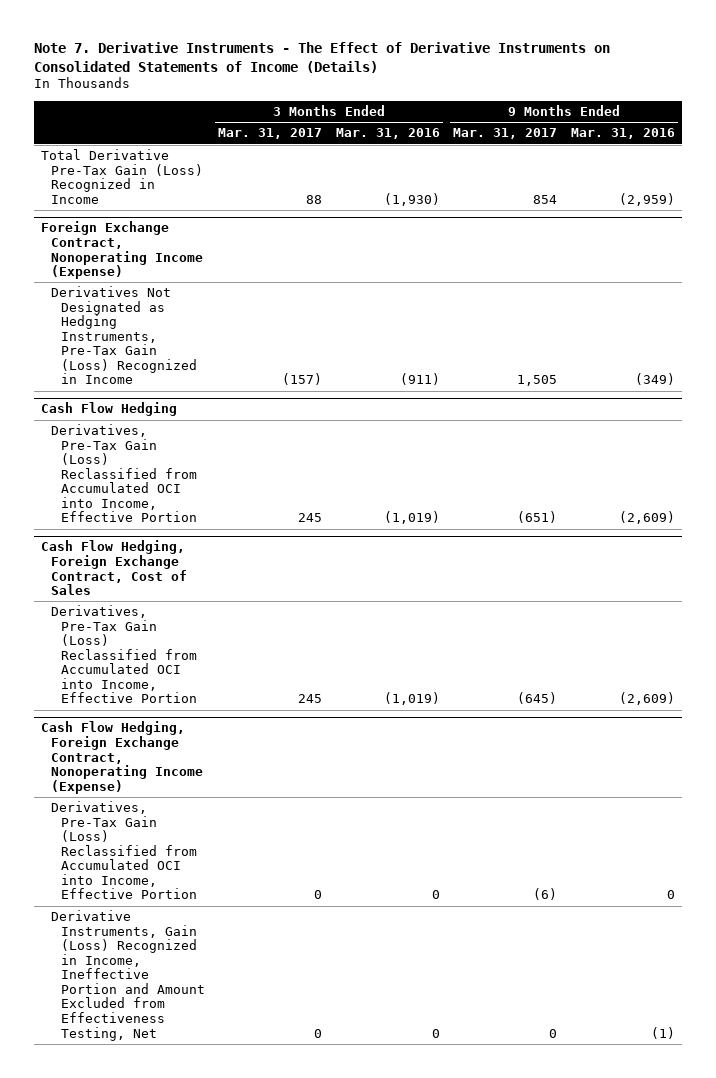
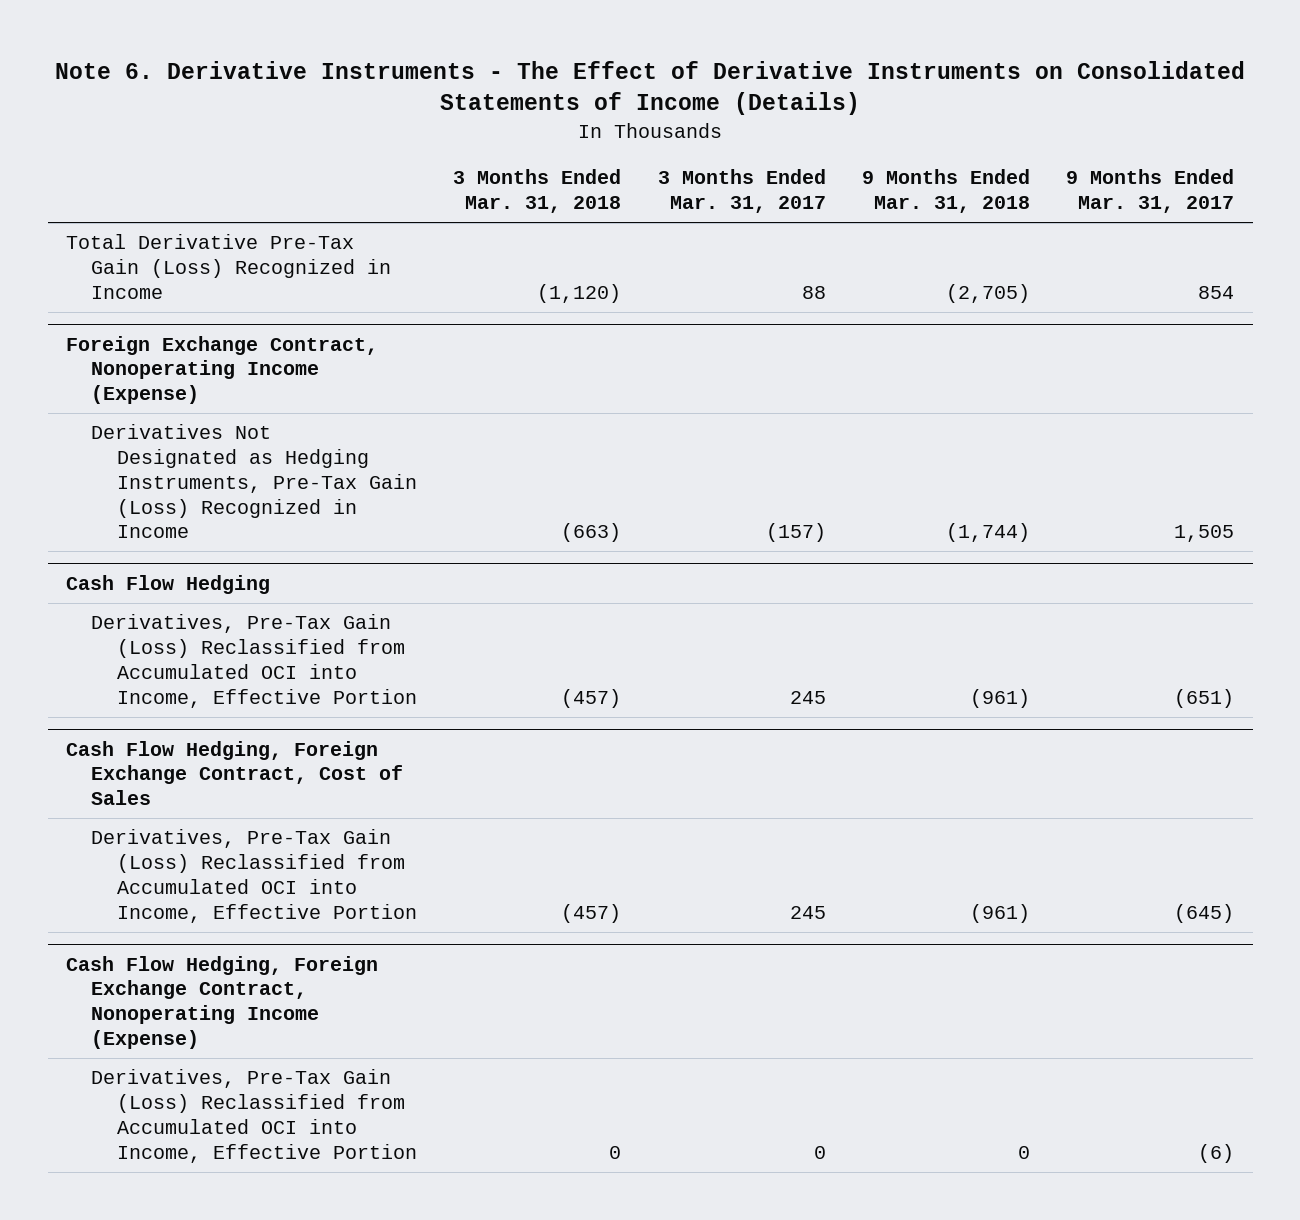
- Note 7. Derivative Instruments - The Effect of Derivative Instruments on Consolidated Statements of Income (Details)
+ Note 6. Derivative Instruments - The Effect of Derivative Instruments on Consolidated Statements of Income (Details)
- | 3 Months Ended Mar. 31, 2017 | 3 Months Ended Mar. 31, 2016 | 9 Months Ended Mar. 31, 2017 | 9 Months Ended Mar. 31, 2016
+ | 3 Months Ended Mar. 31, 2018 | 3 Months Ended Mar. 31, 2017 | 9 Months Ended Mar. 31, 2018 | 9 Months Ended Mar. 31, 2017
@ Cash Flow Hedging, Foreign Exchange Contract, Nonoperating Income (Expense)
- Derivative Instruments, Gain (Loss) Recognized in Income, Ineffective Portion and Amount Excluded from Effectiveness Testing, Net | 0 | 0 | 0 | (1)

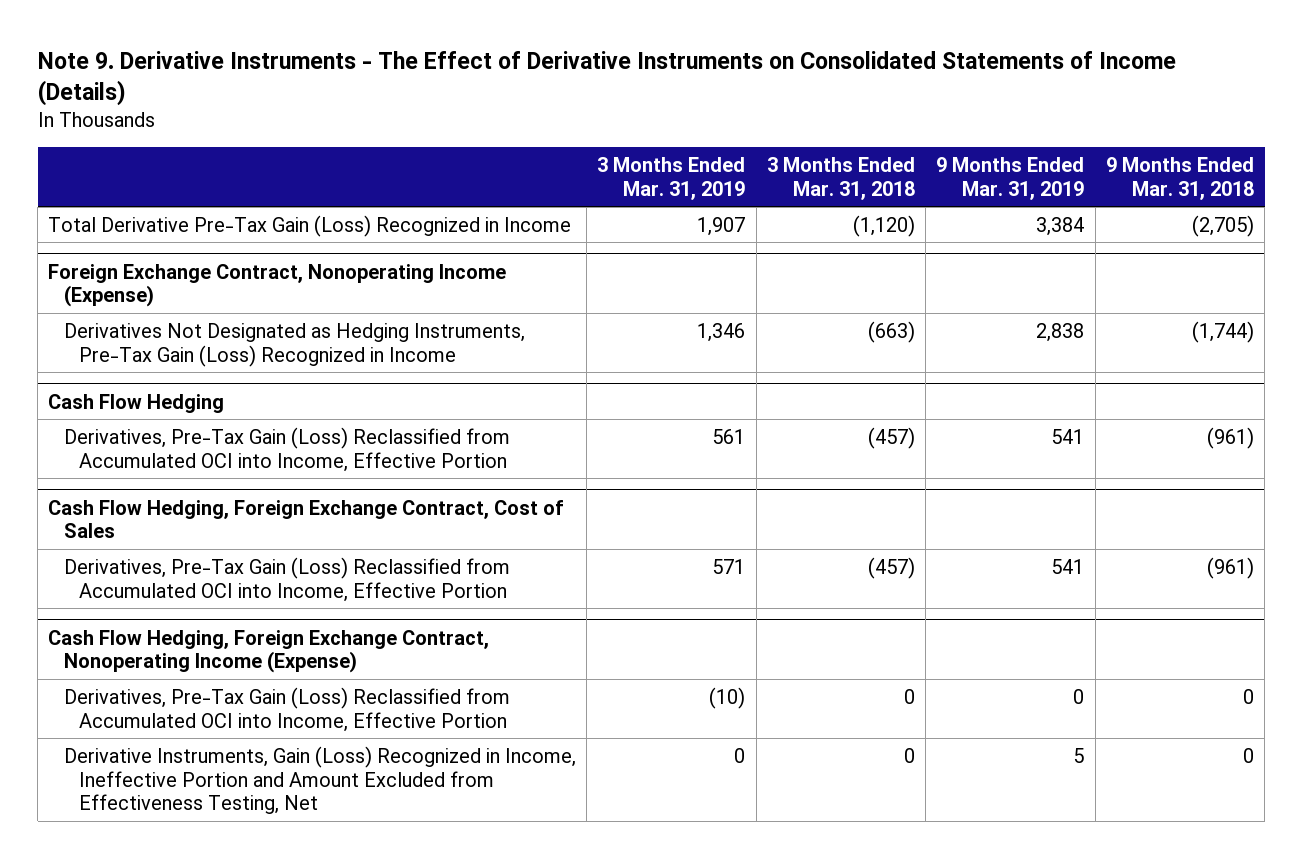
- Note 6. Derivative Instruments - The Effect of Derivative Instruments on Consolidated Statements of Income (Details)
+ Note 9. Derivative Instruments - The Effect of Derivative Instruments on Consolidated Statements of Income (Details)
- | 3 Months Ended Mar. 31, 2018 | 3 Months Ended Mar. 31, 2017 | 9 Months Ended Mar. 31, 2018 | 9 Months Ended Mar. 31, 2017
+ | 3 Months Ended Mar. 31, 2019 | 3 Months Ended Mar. 31, 2018 | 9 Months Ended Mar. 31, 2019 | 9 Months Ended Mar. 31, 2018
@ Cash Flow Hedging, Foreign Exchange Contract, Nonoperating Income (Expense)
+ Derivative Instruments, Gain (Loss) Recognized in Income, Ineffective Portion and Amount Excluded from Effectiveness Testing, Net | 0 | 0 | 5 | 0

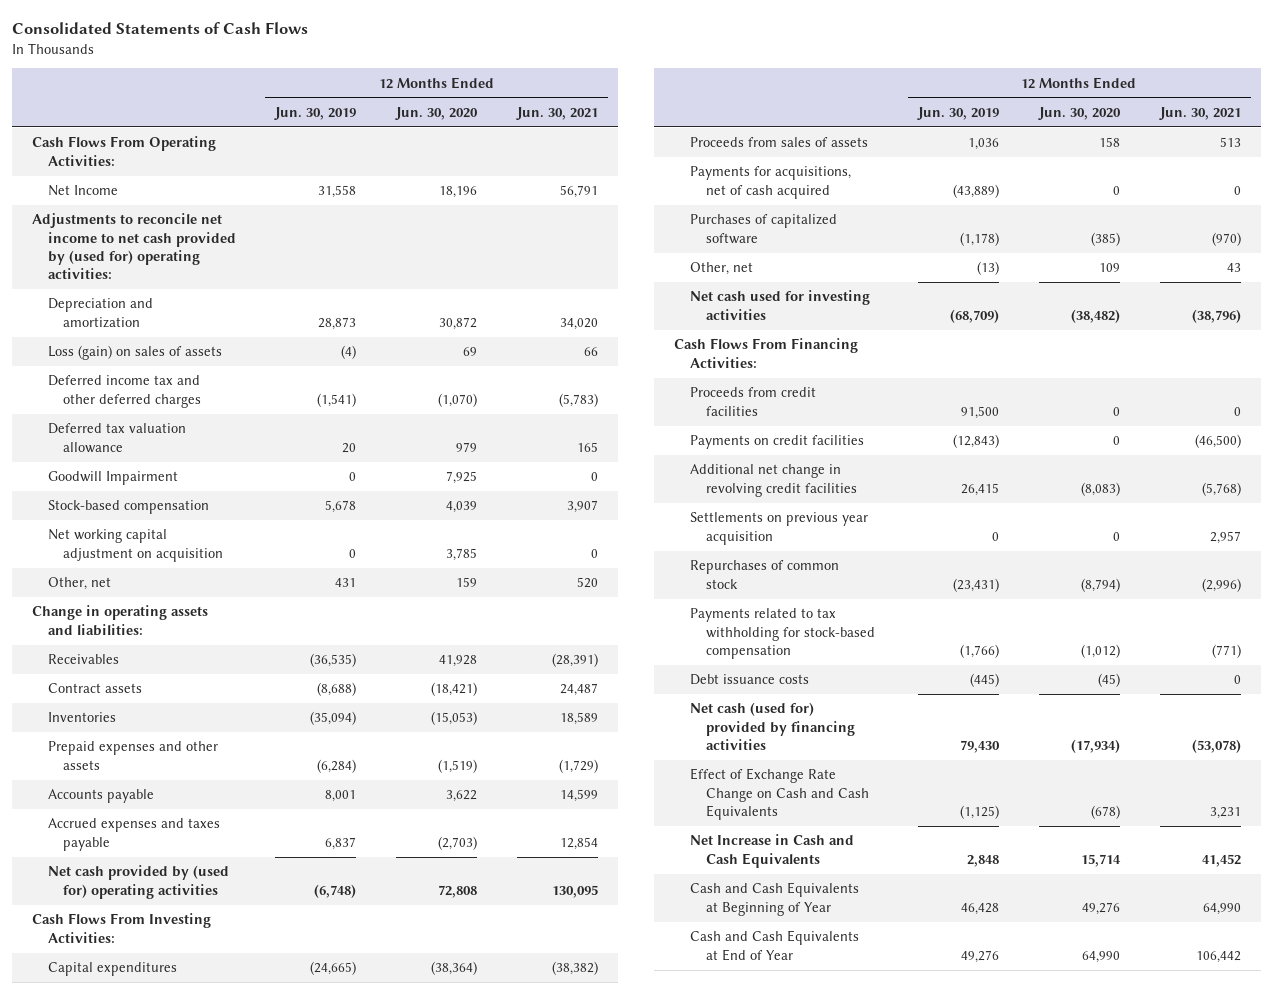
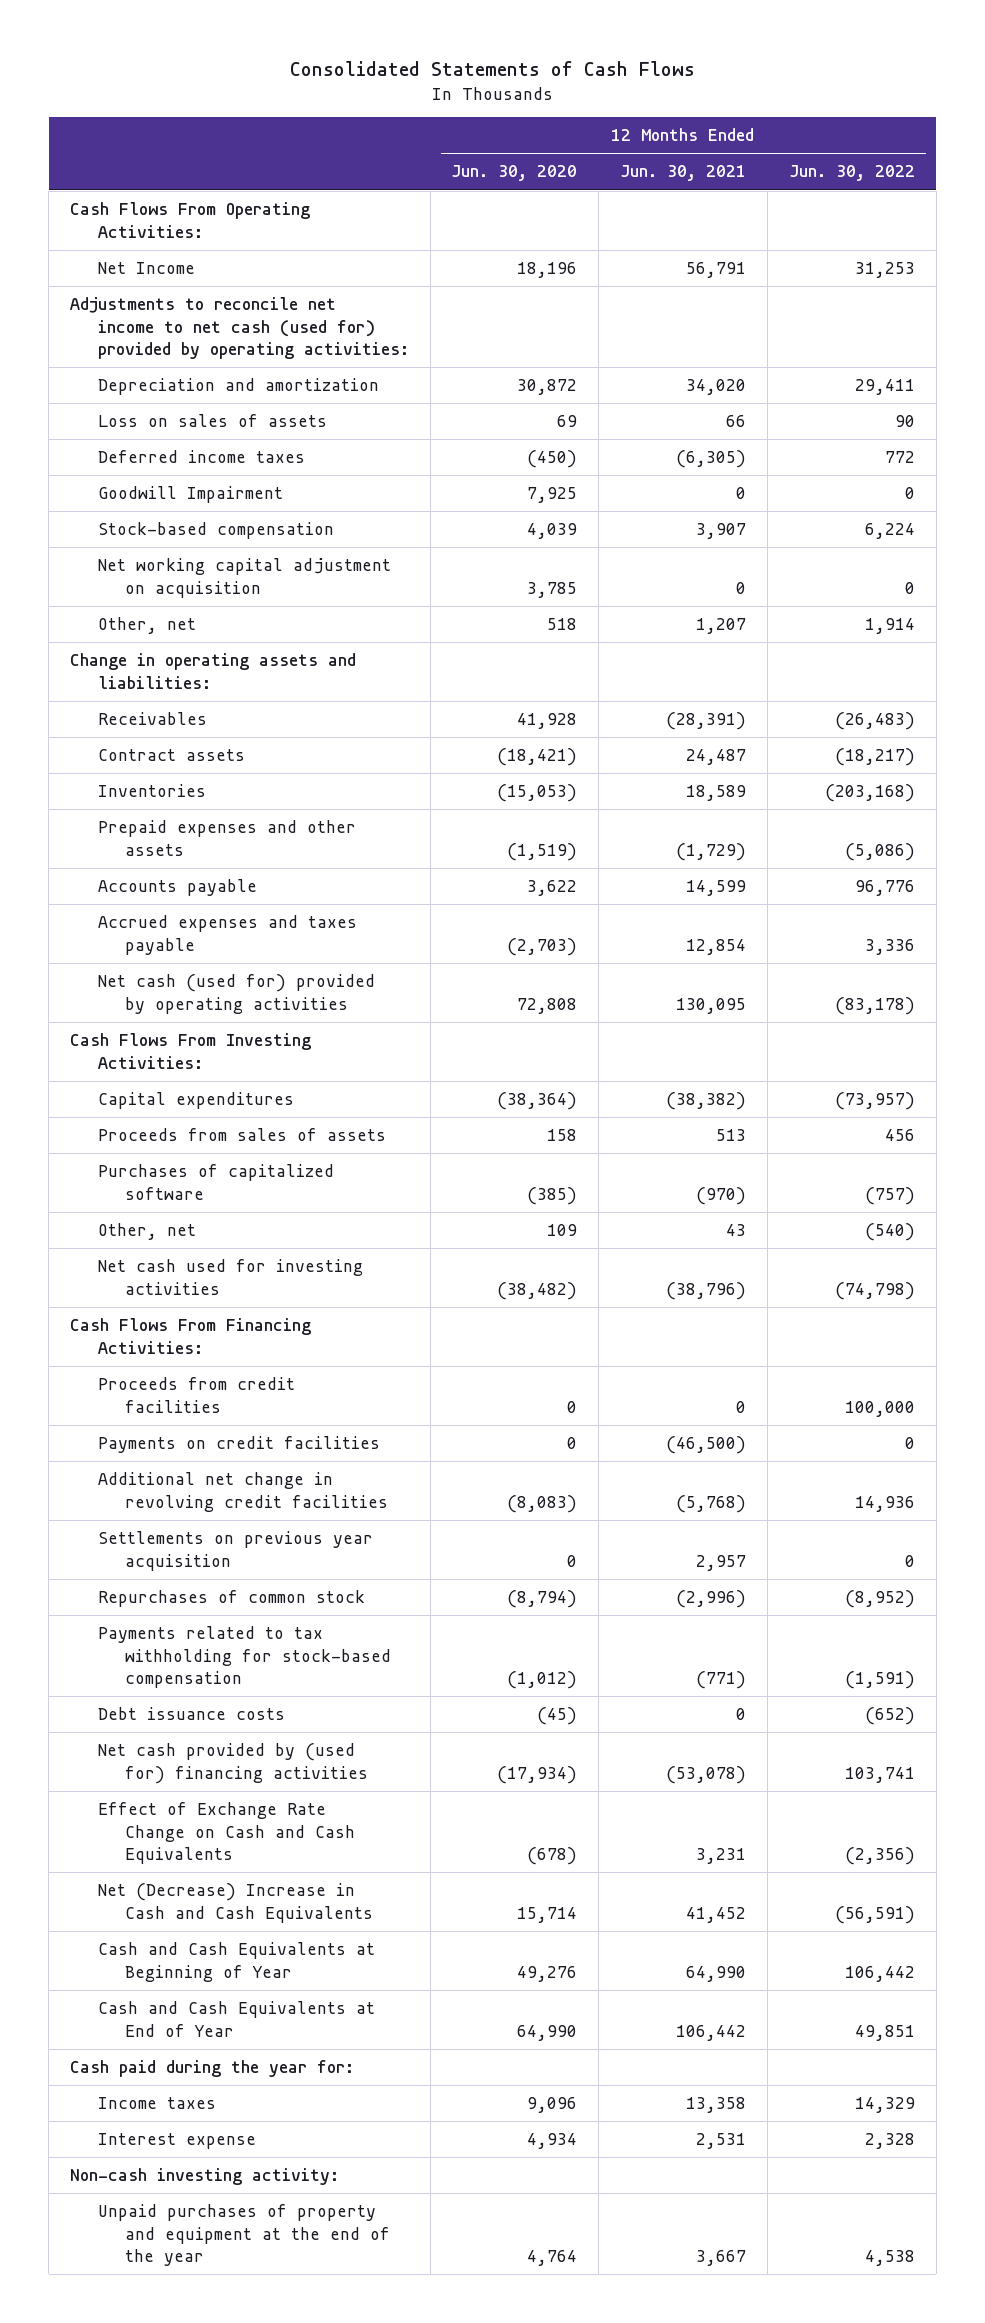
- | 12 Months Ended Jun. 30, 2019 | 12 Months Ended Jun. 30, 2020 | 12 Months Ended Jun. 30, 2021
+ | 12 Months Ended Jun. 30, 2020 | 12 Months Ended Jun. 30, 2021 | 12 Months Ended Jun. 30, 2022
- Adjustments to reconcile net income to net cash provided by (used for) operating activities:
+ Adjustments to reconcile net income to net cash (used for) provided by operating activities:
- Loss (gain) on sales of assets | (4) | 69 | 66
- Deferred income tax and other deferred charges | (1,541) | (1,070) | (5,783)
- Deferred tax valuation allowance | 20 | 979 | 165
+ Loss on sales of assets | 69 | 66 | 90
+ Deferred income taxes | (450) | (6,305) | 772
- Other, net | 431 | 159 | 520
+ Other, net | 518 | 1,207 | 1,914
- Net cash provided by (used for) operating activities | (6,748) | 72,808 | 130,095
+ Net cash (used for) provided by operating activities | 72,808 | 130,095 | (83,178)
- Payments for acquisitions, net of cash acquired | (43,889) | 0 | 0
- Net cash (used for) provided by financing activities | 79,430 | (17,934) | (53,078)
+ Net cash provided by (used for) financing activities | (17,934) | (53,078) | 103,741
- Net Increase in Cash and Cash Equivalents | 2,848 | 15,714 | 41,452
+ Net (Decrease) Increase in Cash and Cash Equivalents | 15,714 | 41,452 | (56,591)
+ Cash paid during the year for:
+ Income taxes | 9,096 | 13,358 | 14,329
+ Interest expense | 4,934 | 2,531 | 2,328
+ Non-cash investing activity:
+ Unpaid purchases of property and equipment at the end of the year | 4,764 | 3,667 | 4,538

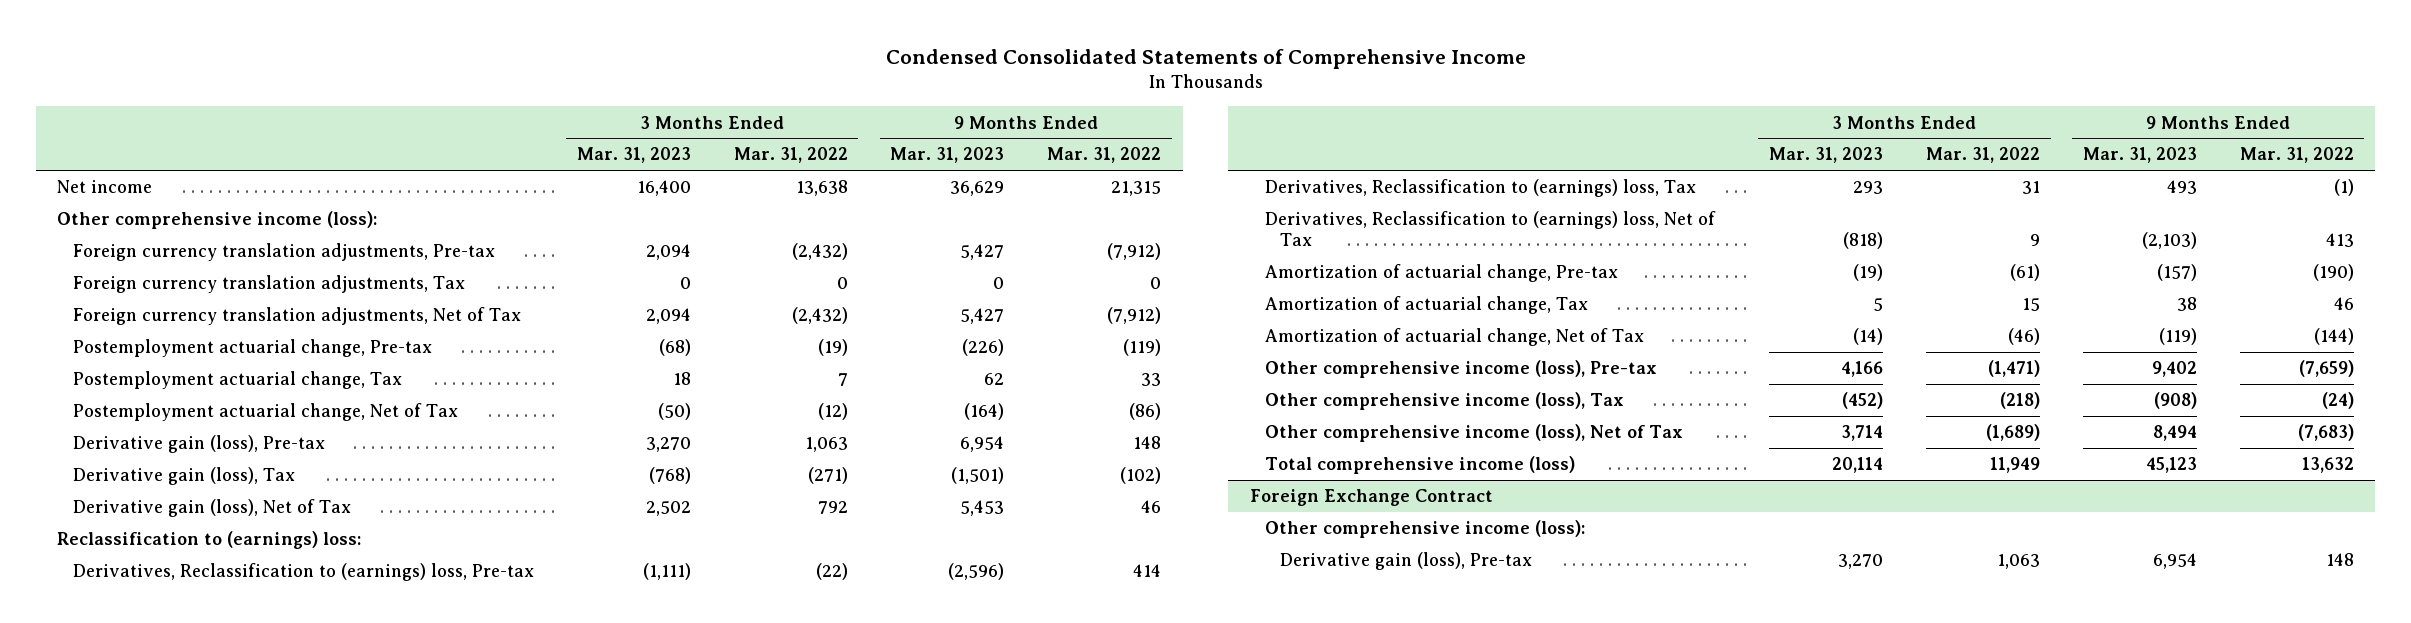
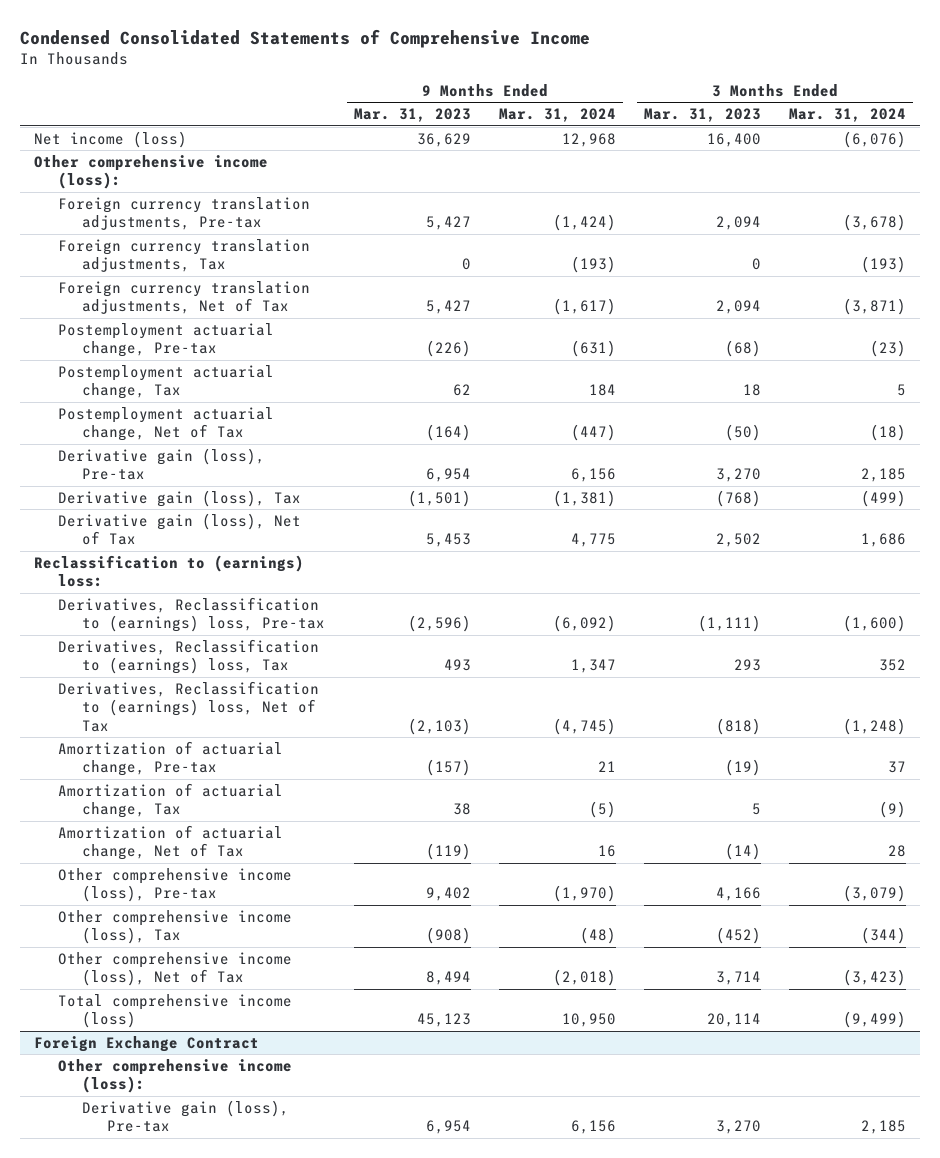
- | 3 Months Ended Mar. 31, 2023 | 3 Months Ended Mar. 31, 2022 | 9 Months Ended Mar. 31, 2023 | 9 Months Ended Mar. 31, 2022
+ | 9 Months Ended Mar. 31, 2023 | 9 Months Ended Mar. 31, 2024 | 3 Months Ended Mar. 31, 2023 | 3 Months Ended Mar. 31, 2024
- Net income | 16,400 | 13,638 | 36,629 | 21,315
+ Net income (loss) | 36,629 | 12,968 | 16,400 | (6,076)

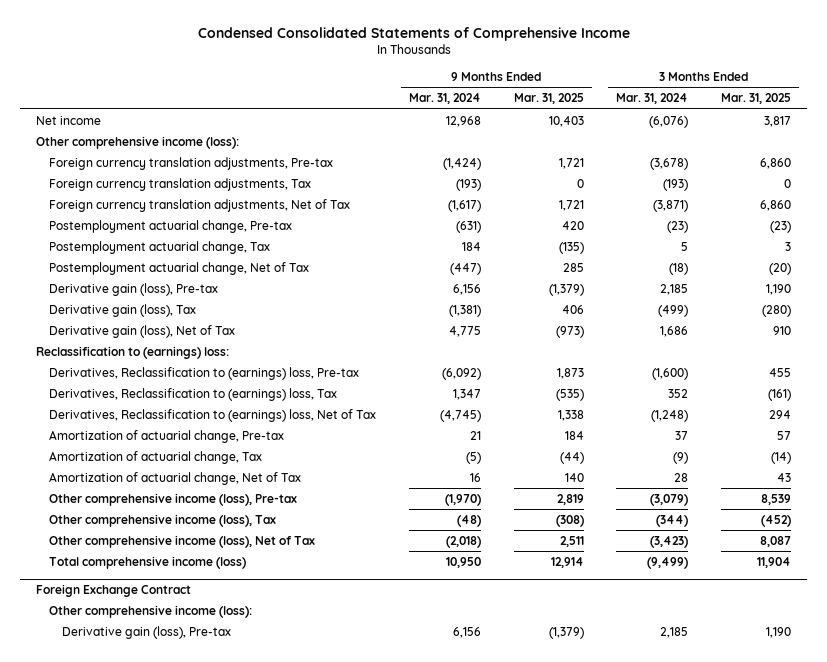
- | 9 Months Ended Mar. 31, 2023 | 9 Months Ended Mar. 31, 2024 | 3 Months Ended Mar. 31, 2023 | 3 Months Ended Mar. 31, 2024
+ | 9 Months Ended Mar. 31, 2024 | 9 Months Ended Mar. 31, 2025 | 3 Months Ended Mar. 31, 2024 | 3 Months Ended Mar. 31, 2025
- Net income (loss) | 36,629 | 12,968 | 16,400 | (6,076)
+ Net income | 12,968 | 10,403 | (6,076) | 3,817

